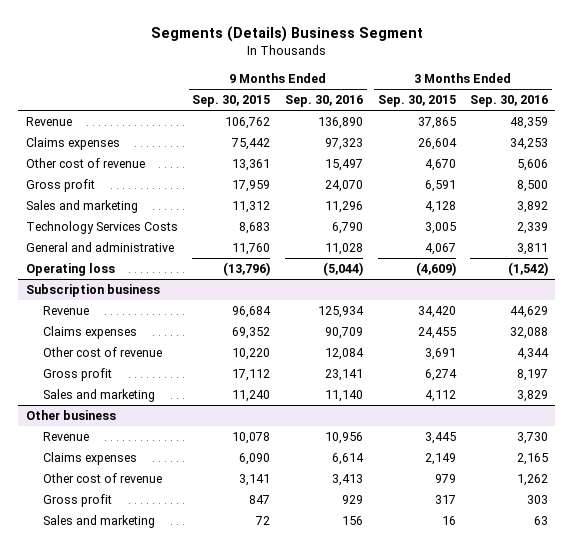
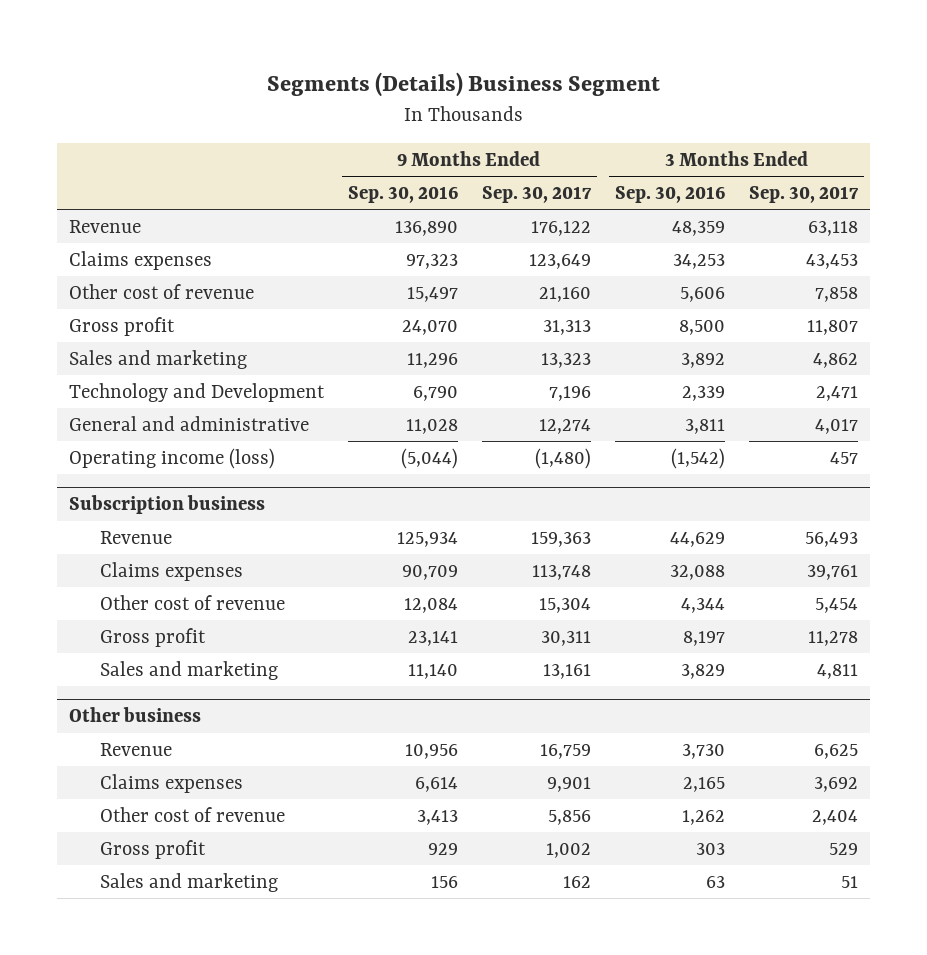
- | 9 Months Ended Sep. 30, 2015 | 9 Months Ended Sep. 30, 2016 | 3 Months Ended Sep. 30, 2015 | 3 Months Ended Sep. 30, 2016
+ | 9 Months Ended Sep. 30, 2016 | 9 Months Ended Sep. 30, 2017 | 3 Months Ended Sep. 30, 2016 | 3 Months Ended Sep. 30, 2017
- Technology Services Costs | 8,683 | 6,790 | 3,005 | 2,339
+ Technology and Development | 6,790 | 7,196 | 2,339 | 2,471
- Operating loss | (13,796) | (5,044) | (4,609) | (1,542)
+ Operating income (loss) | (5,044) | (1,480) | (1,542) | 457

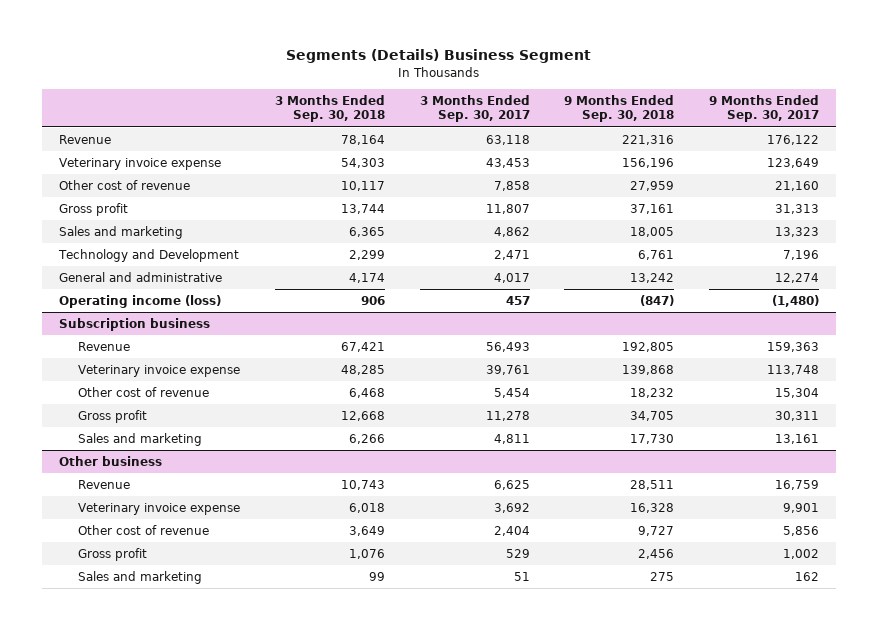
- | 9 Months Ended Sep. 30, 2016 | 9 Months Ended Sep. 30, 2017 | 3 Months Ended Sep. 30, 2016 | 3 Months Ended Sep. 30, 2017
+ | 3 Months Ended Sep. 30, 2018 | 3 Months Ended Sep. 30, 2017 | 9 Months Ended Sep. 30, 2018 | 9 Months Ended Sep. 30, 2017
- Claims expenses | 97,323 | 123,649 | 34,253 | 43,453
+ Veterinary invoice expense | 54,303 | 43,453 | 156,196 | 123,649
@ Subscription business
- Claims expenses | 90,709 | 113,748 | 32,088 | 39,761
+ Veterinary invoice expense | 48,285 | 39,761 | 139,868 | 113,748
@ Other business
- Claims expenses | 6,614 | 9,901 | 2,165 | 3,692
+ Veterinary invoice expense | 6,018 | 3,692 | 16,328 | 9,901

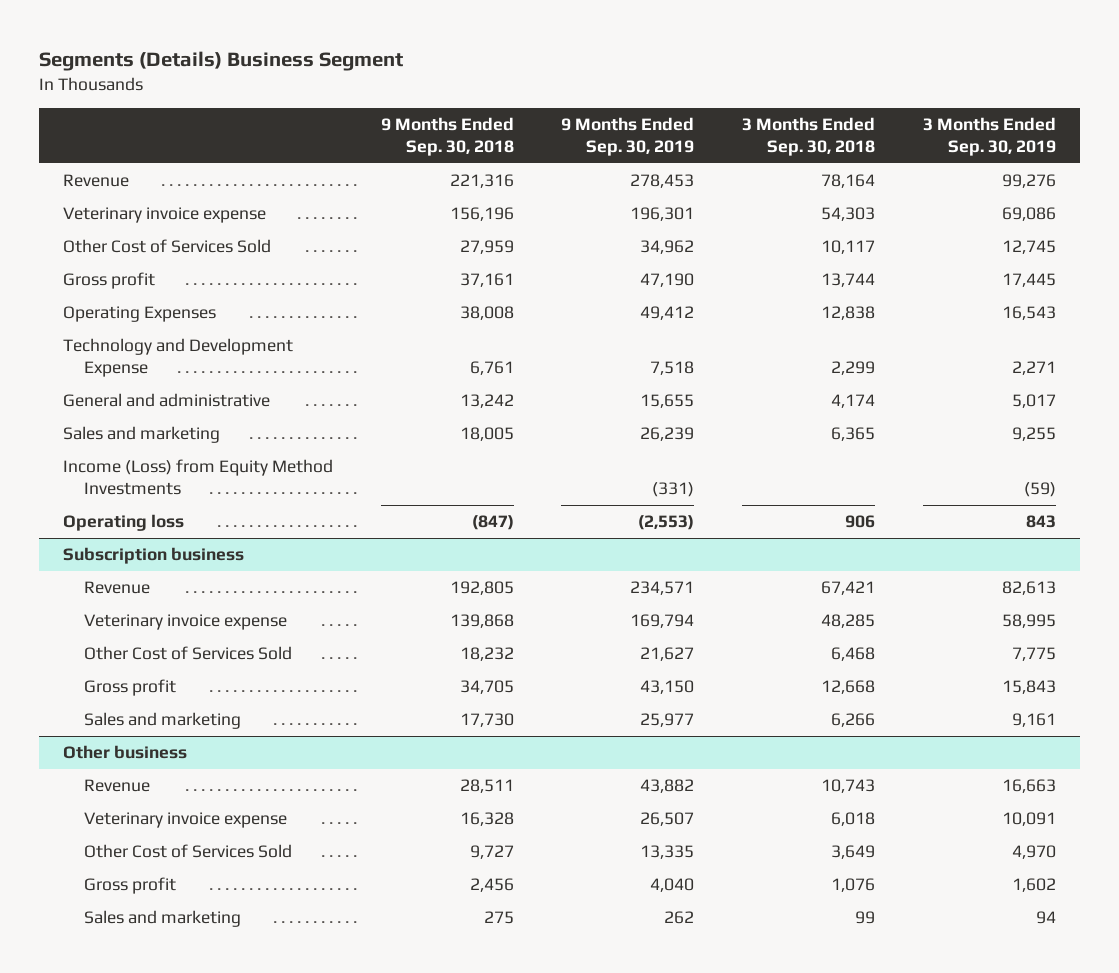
- | 3 Months Ended Sep. 30, 2018 | 3 Months Ended Sep. 30, 2017 | 9 Months Ended Sep. 30, 2018 | 9 Months Ended Sep. 30, 2017
+ | 9 Months Ended Sep. 30, 2018 | 9 Months Ended Sep. 30, 2019 | 3 Months Ended Sep. 30, 2018 | 3 Months Ended Sep. 30, 2019
- Other cost of revenue | 10,117 | 7,858 | 27,959 | 21,160
+ Other Cost of Services Sold | 27,959 | 34,962 | 10,117 | 12,745
- Technology and Development | 2,299 | 2,471 | 6,761 | 7,196
+ Operating Expenses | 38,008 | 49,412 | 12,838 | 16,543
+ Technology and Development Expense | 6,761 | 7,518 | 2,299 | 2,271
- Operating income (loss) | 906 | 457 | (847) | (1,480)
moved down: Sales and marketing | 18,005 | 26,239 | 6,365 | 9,255
+ Income (Loss) from Equity Method Investments | | (331) | | (59)
+ Operating loss | (847) | (2,553) | 906 | 843
@ Subscription business
- Other cost of revenue | 6,468 | 5,454 | 18,232 | 15,304
+ Other Cost of Services Sold | 18,232 | 21,627 | 6,468 | 7,775
@ Other business
- Other cost of revenue | 3,649 | 2,404 | 9,727 | 5,856
+ Other Cost of Services Sold | 9,727 | 13,335 | 3,649 | 4,970

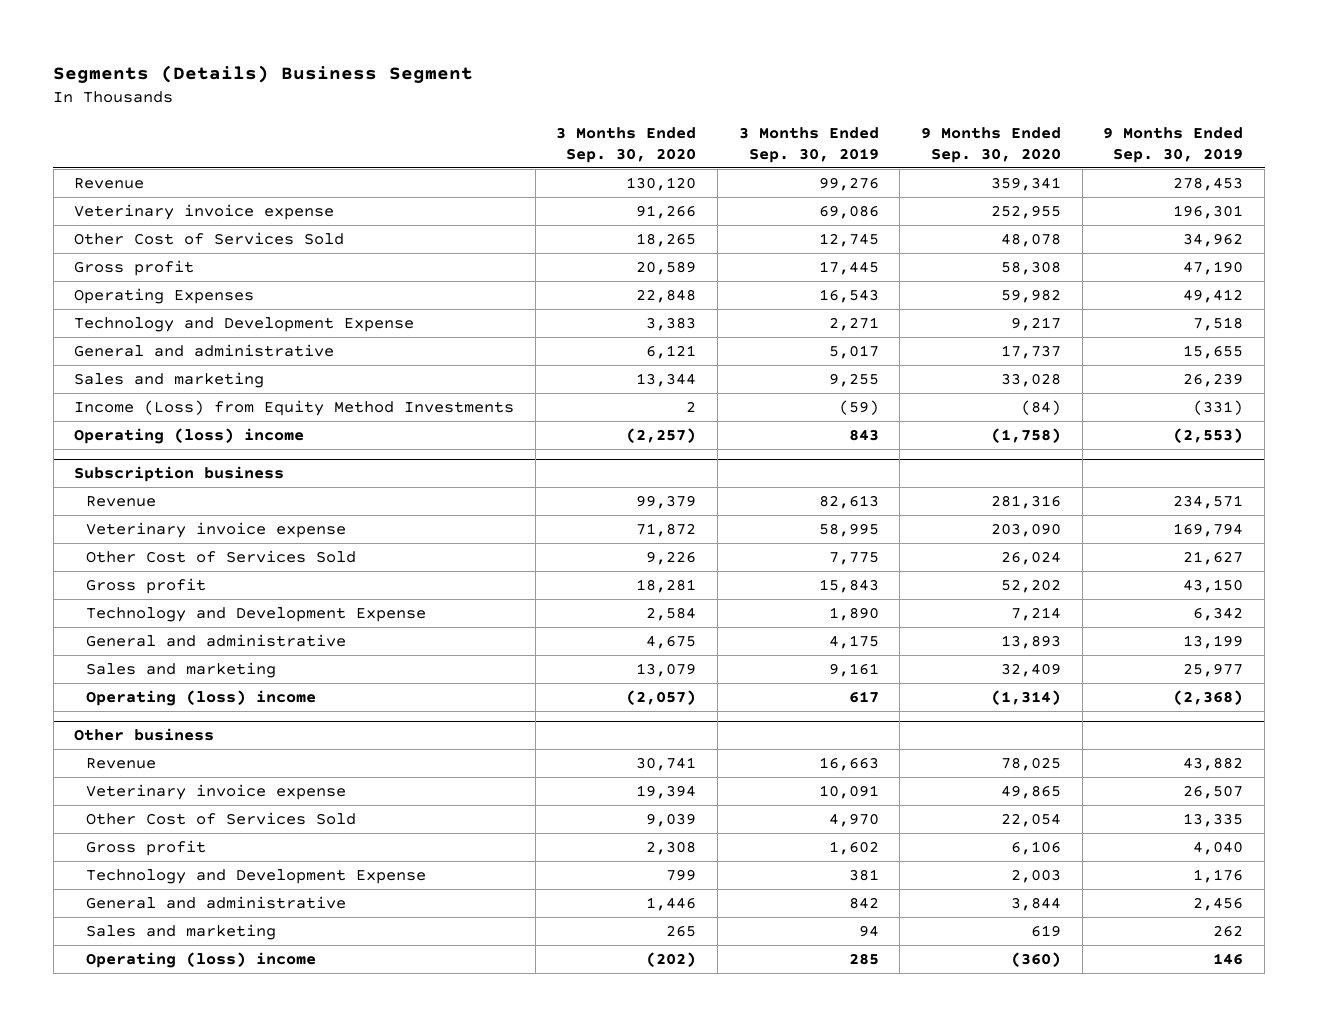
- | 9 Months Ended Sep. 30, 2018 | 9 Months Ended Sep. 30, 2019 | 3 Months Ended Sep. 30, 2018 | 3 Months Ended Sep. 30, 2019
+ | 3 Months Ended Sep. 30, 2020 | 3 Months Ended Sep. 30, 2019 | 9 Months Ended Sep. 30, 2020 | 9 Months Ended Sep. 30, 2019
- Operating loss | (847) | (2,553) | 906 | 843
+ Operating (loss) income | (2,257) | 843 | (1,758) | (2,553)
@ Subscription business
+ Technology and Development Expense | 2,584 | 1,890 | 7,214 | 6,342
+ General and administrative | 4,675 | 4,175 | 13,893 | 13,199
+ Operating (loss) income | (2,057) | 617 | (1,314) | (2,368)
@ Other business
+ Technology and Development Expense | 799 | 381 | 2,003 | 1,176
+ General and administrative | 1,446 | 842 | 3,844 | 2,456
+ Operating (loss) income | (202) | 285 | (360) | 146

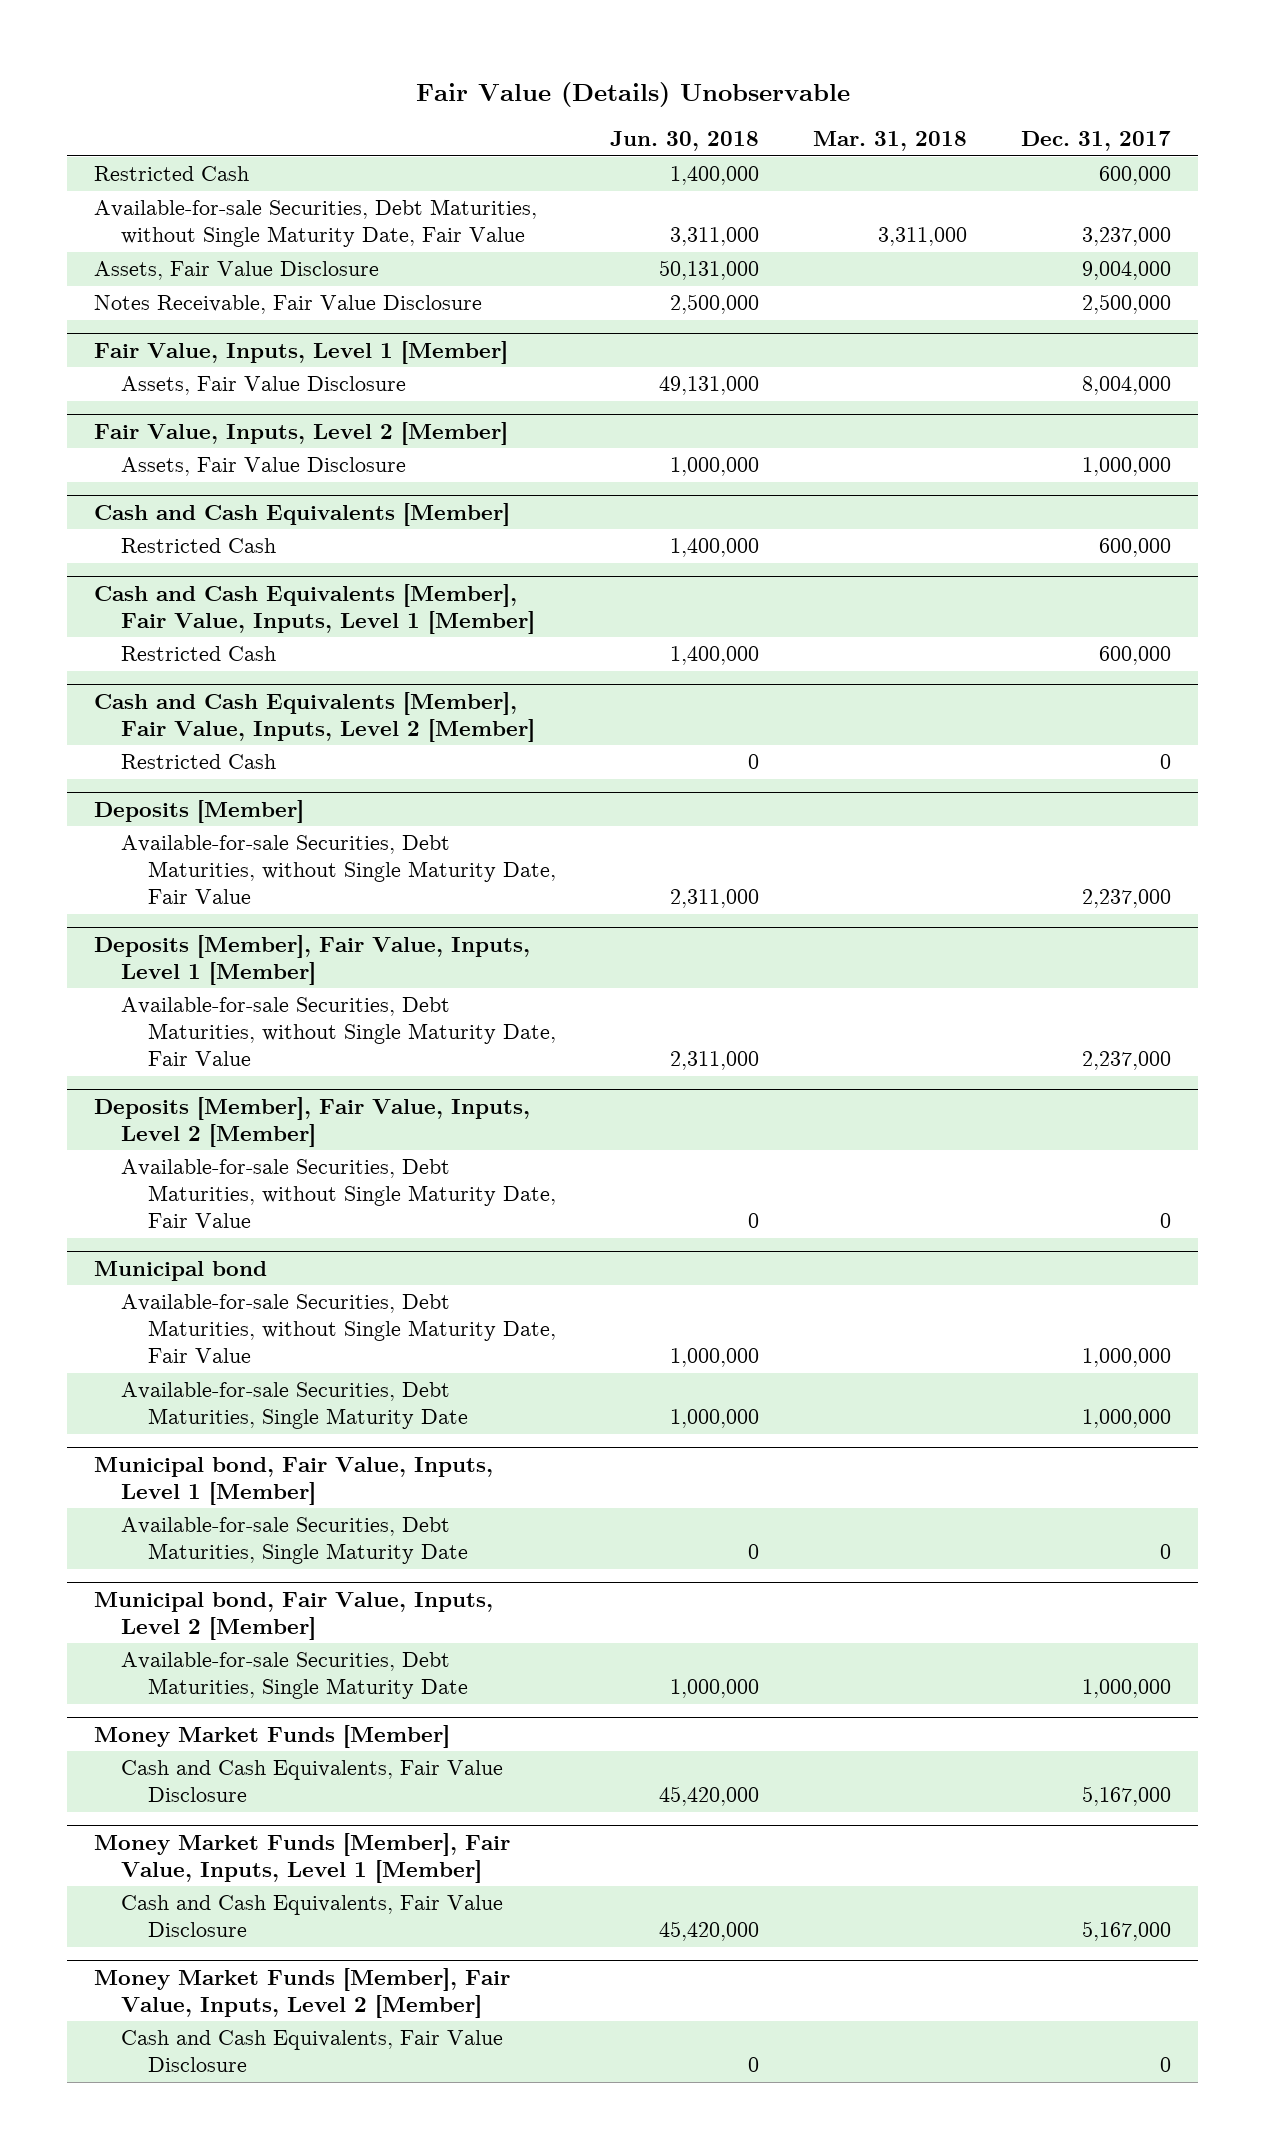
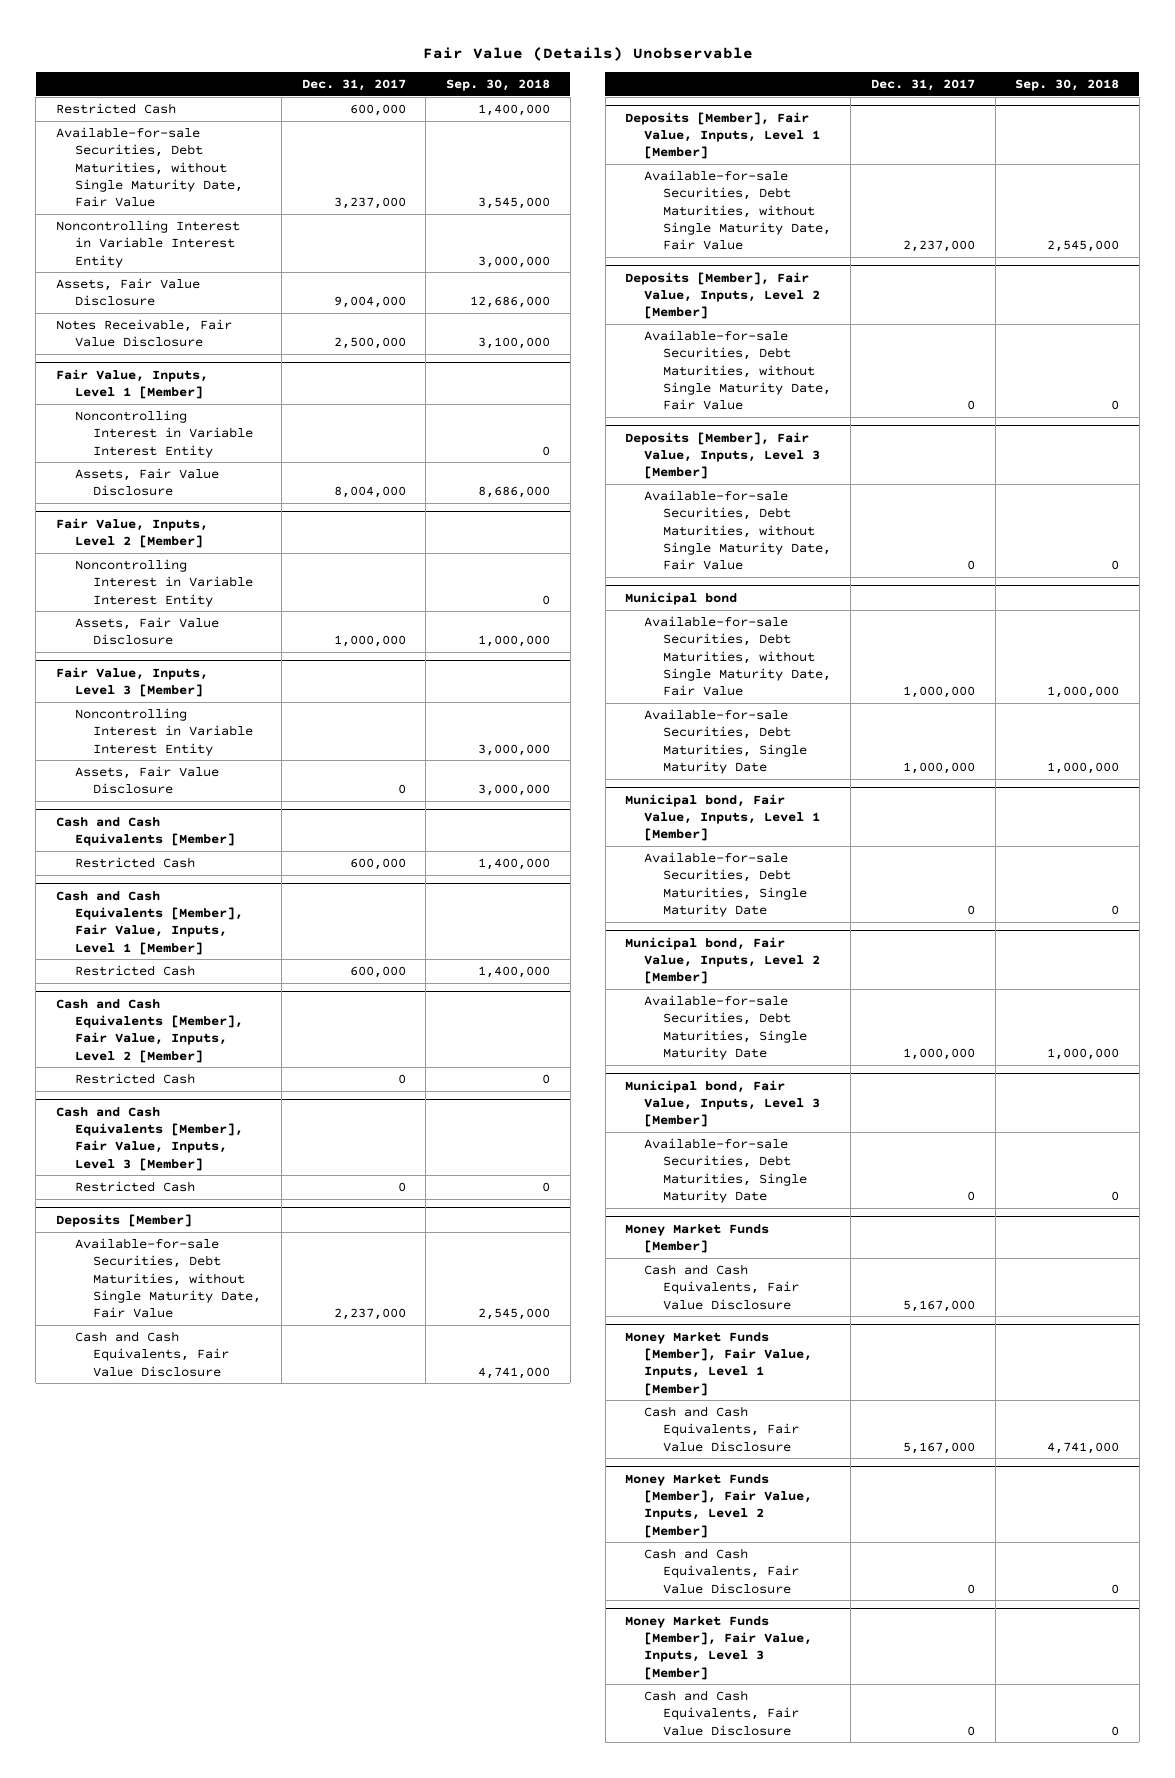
- | Jun. 30, 2018 | Mar. 31, 2018 | Dec. 31, 2017
+ | Dec. 31, 2017 | Sep. 30, 2018
+ Noncontrolling Interest in Variable Interest Entity | | 3,000,000
@ Fair Value, Inputs, Level 1 [Member]
+ Noncontrolling Interest in Variable Interest Entity | | 0
@ Fair Value, Inputs, Level 2 [Member]
+ Noncontrolling Interest in Variable Interest Entity | | 0
+ Fair Value, Inputs, Level 3 [Member]
+ Noncontrolling Interest in Variable Interest Entity | | 3,000,000
+ Assets, Fair Value Disclosure | 0 | 3,000,000
+ Cash and Cash Equivalents [Member], Fair Value, Inputs, Level 3 [Member]
+ Restricted Cash | 0 | 0
@ Deposits [Member]
+ Cash and Cash Equivalents, Fair Value Disclosure | | 4,741,000
+ Deposits [Member], Fair Value, Inputs, Level 3 [Member]
+ Available-for-sale Securities, Debt Maturities, without Single Maturity Date, Fair Value | 0 | 0
+ Municipal bond, Fair Value, Inputs, Level 3 [Member]
+ Available-for-sale Securities, Debt Maturities, Single Maturity Date | 0 | 0
+ Money Market Funds [Member], Fair Value, Inputs, Level 3 [Member]
+ Cash and Cash Equivalents, Fair Value Disclosure | 0 | 0

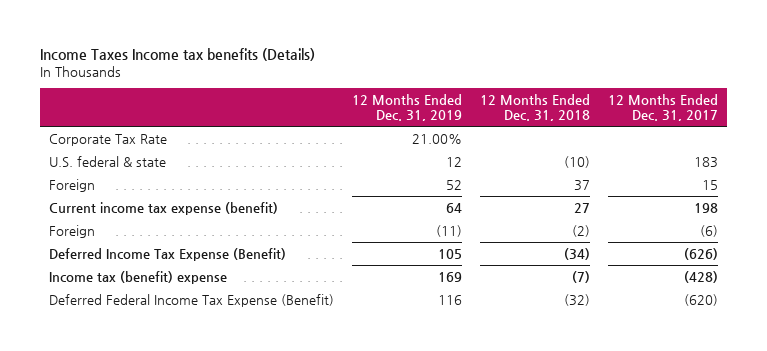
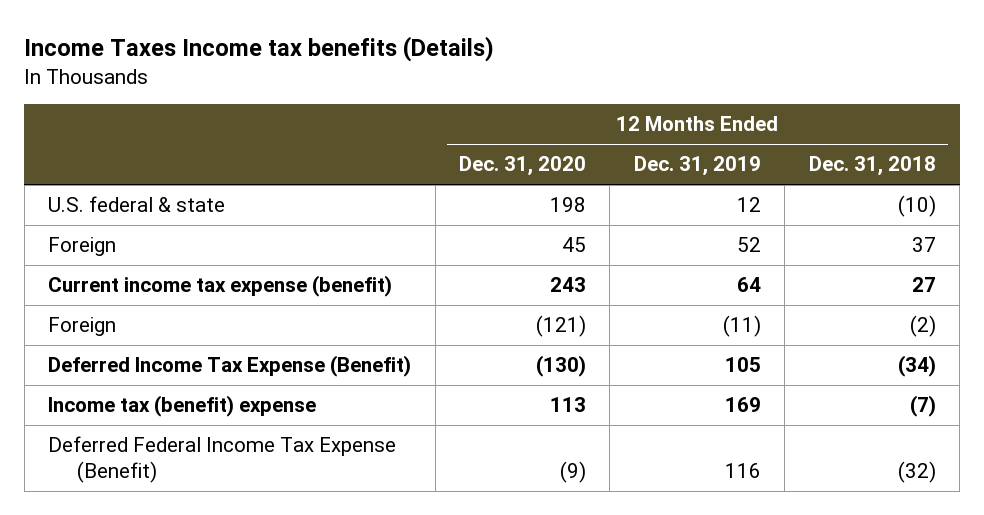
- | 12 Months Ended Dec. 31, 2019 | 12 Months Ended Dec. 31, 2018 | 12 Months Ended Dec. 31, 2017
+ | 12 Months Ended Dec. 31, 2020 | 12 Months Ended Dec. 31, 2019 | 12 Months Ended Dec. 31, 2018
- Corporate Tax Rate | 21.00% | |

